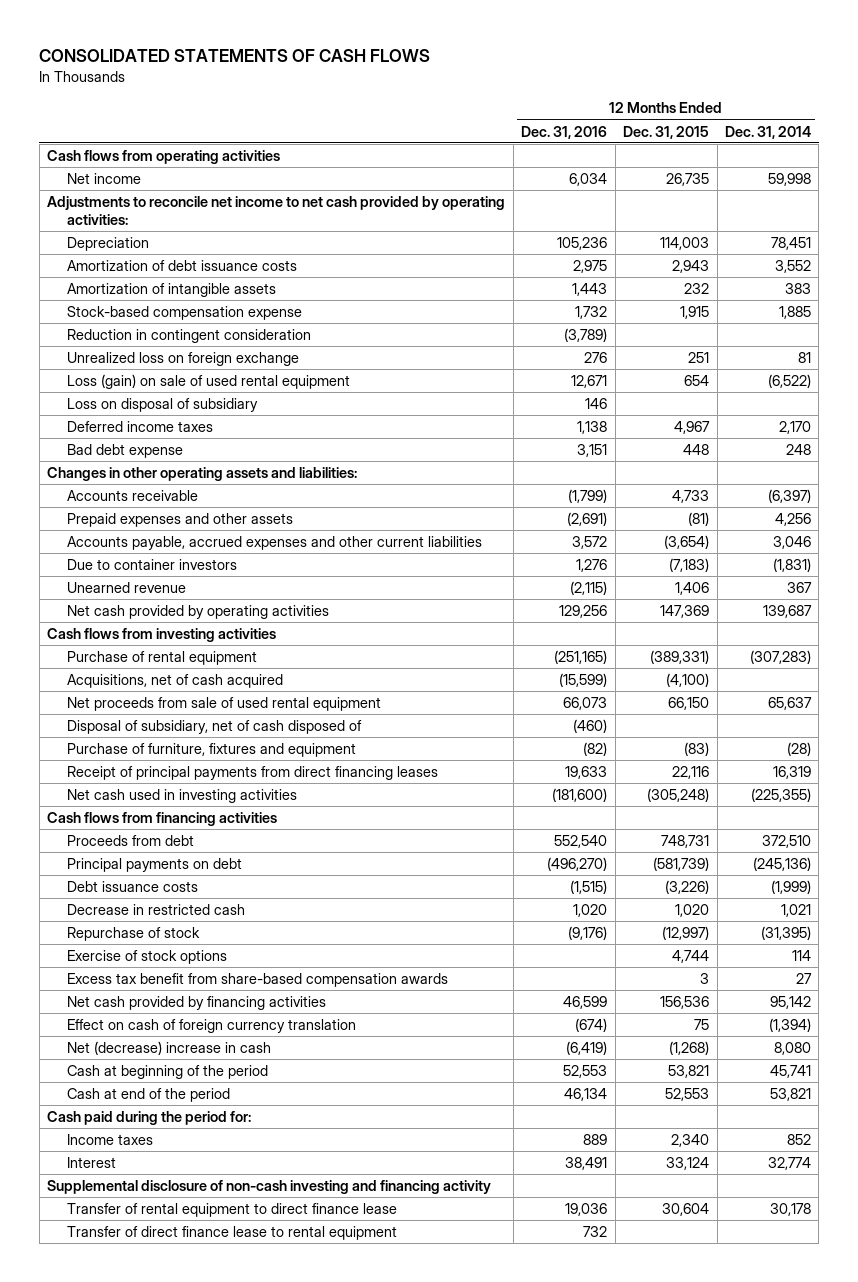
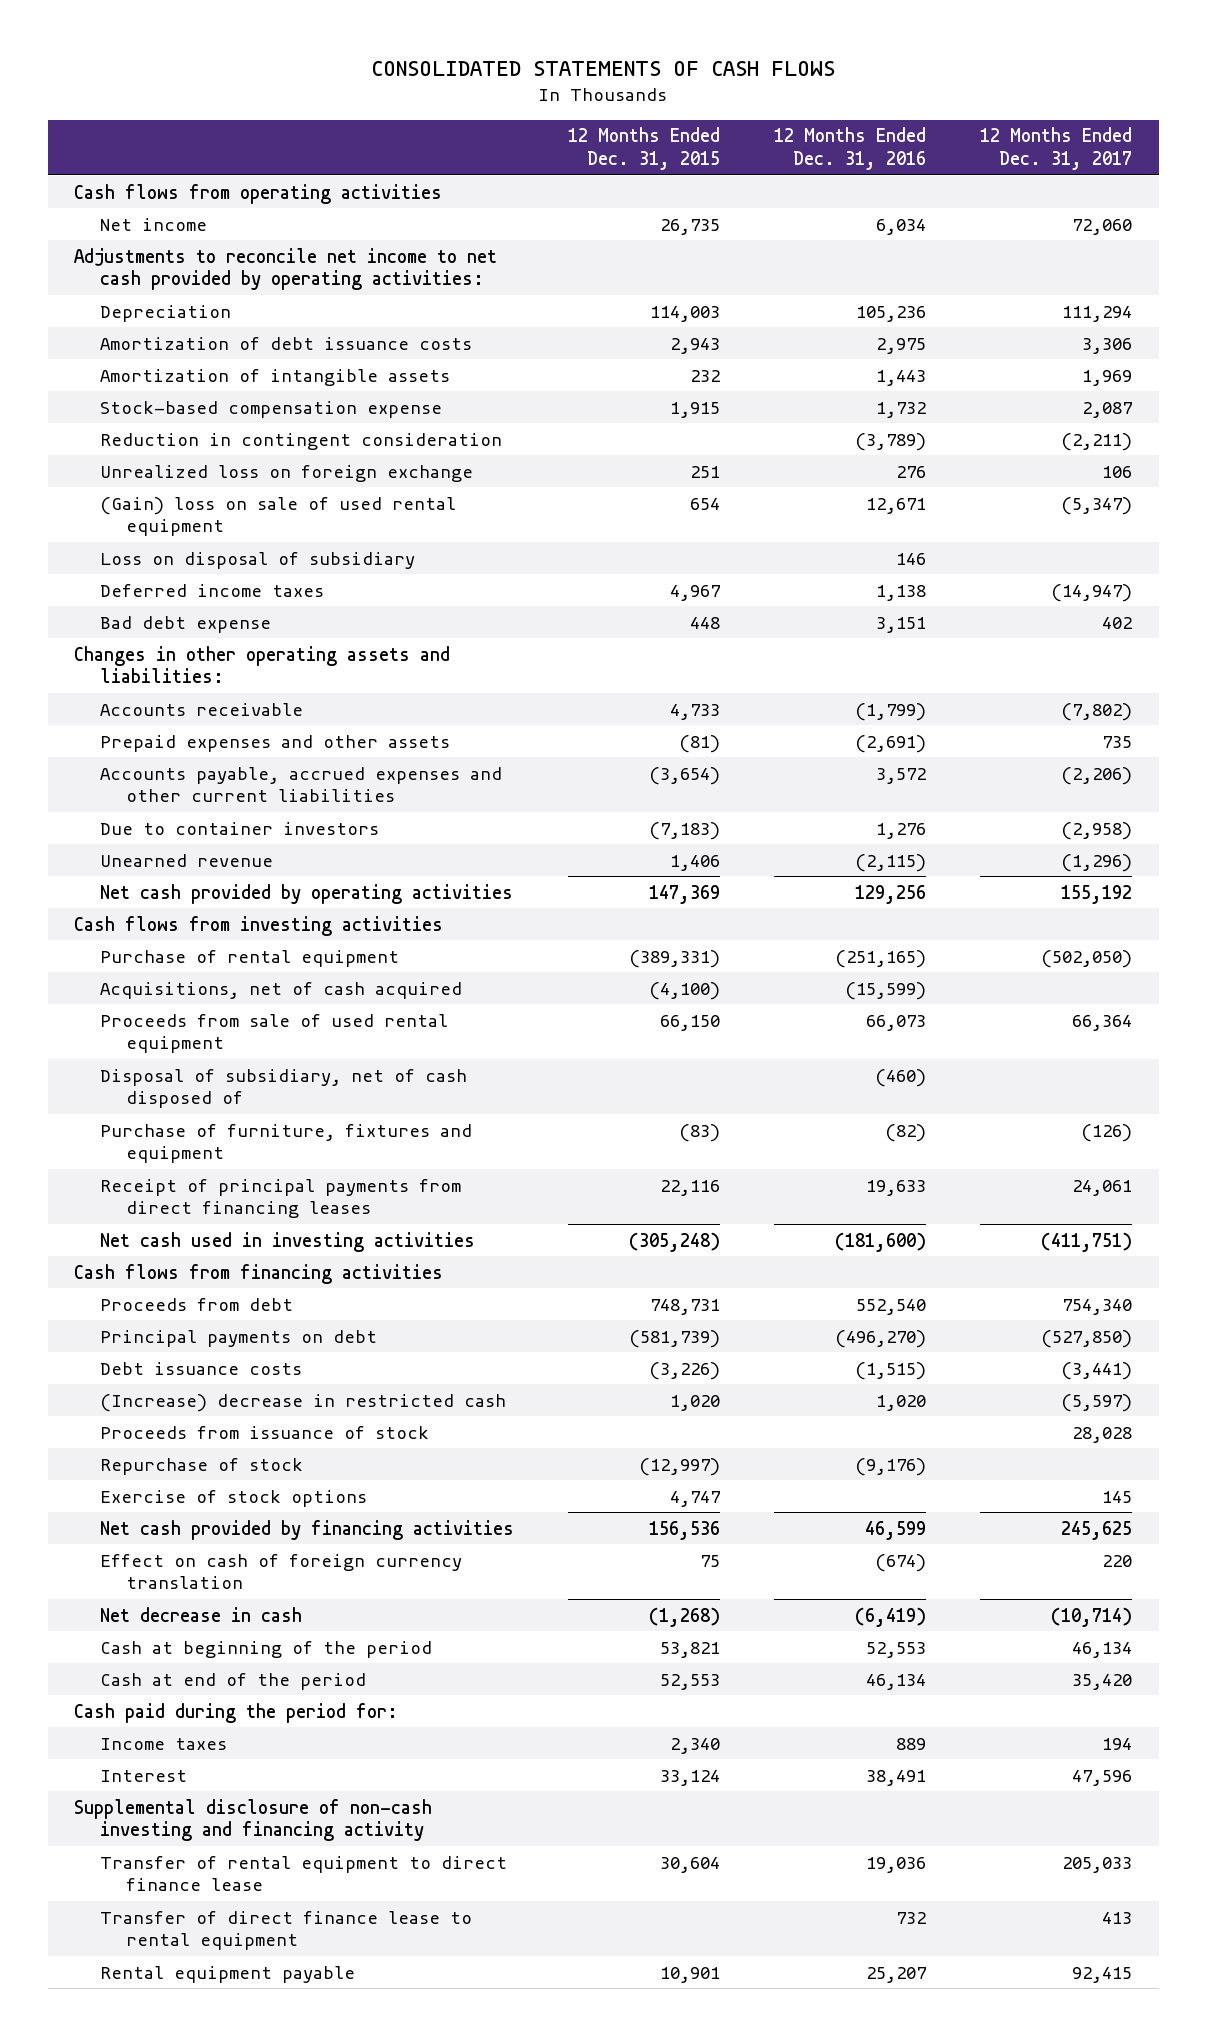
- | 12 Months Ended Dec. 31, 2016 | 12 Months Ended Dec. 31, 2015 | 12 Months Ended Dec. 31, 2014
+ | 12 Months Ended Dec. 31, 2015 | 12 Months Ended Dec. 31, 2016 | 12 Months Ended Dec. 31, 2017
- Loss (gain) on sale of used rental equipment | 12,671 | 654 | (6,522)
+ (Gain) loss on sale of used rental equipment | 654 | 12,671 | (5,347)
- Net proceeds from sale of used rental equipment | 66,073 | 66,150 | 65,637
+ Proceeds from sale of used rental equipment | 66,150 | 66,073 | 66,364
- Decrease in restricted cash | 1,020 | 1,020 | 1,021
+ (Increase) decrease in restricted cash | 1,020 | 1,020 | (5,597)
+ Proceeds from issuance of stock | | | 28,028
- Exercise of stock options | | 4,744 | 114
- Excess tax benefit from share-based compensation awards | | 3 | 27
+ Exercise of stock options | 4,747 | | 145
- Net (decrease) increase in cash | (6,419) | (1,268) | 8,080
+ Net decrease in cash | (1,268) | (6,419) | (10,714)
+ Rental equipment payable | 10,901 | 25,207 | 92,415

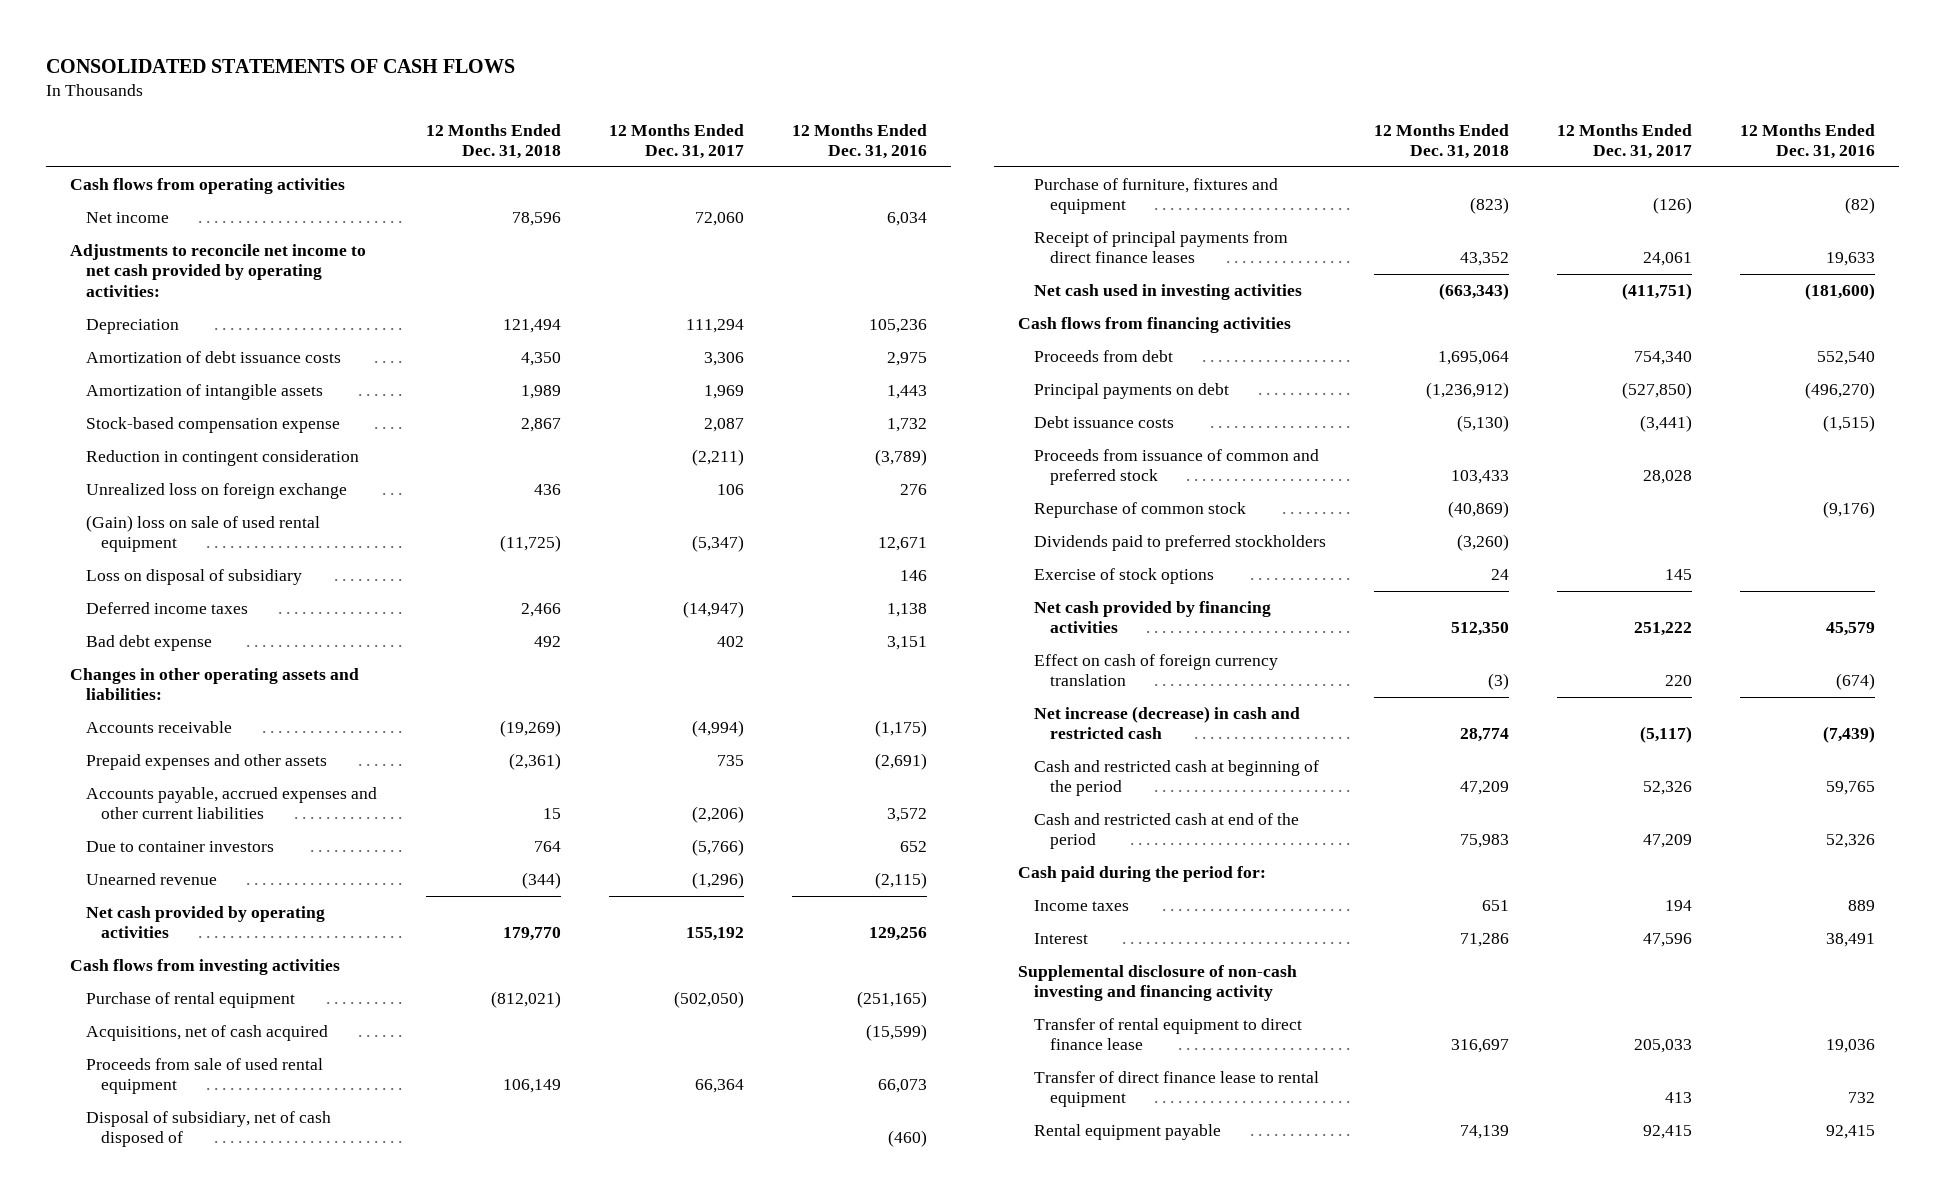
- | 12 Months Ended Dec. 31, 2015 | 12 Months Ended Dec. 31, 2016 | 12 Months Ended Dec. 31, 2017
+ | 12 Months Ended Dec. 31, 2018 | 12 Months Ended Dec. 31, 2017 | 12 Months Ended Dec. 31, 2016
- Accounts receivable | 4,733 | (1,799) | (7,802)
+ Accounts receivable | (19,269) | (4,994) | (1,175)
- Due to container investors | (7,183) | 1,276 | (2,958)
+ Due to container investors | 764 | (5,766) | 652
- Receipt of principal payments from direct financing leases | 22,116 | 19,633 | 24,061
+ Receipt of principal payments from direct finance leases | 43,352 | 24,061 | 19,633
- (Increase) decrease in restricted cash | 1,020 | 1,020 | (5,597)
- Proceeds from issuance of stock | | | 28,028
- Repurchase of stock | (12,997) | (9,176) |
+ Proceeds from issuance of common and preferred stock | 103,433 | 28,028 |
+ Repurchase of common stock | (40,869) | | (9,176)
+ Dividends paid to preferred stockholders | (3,260) | |
- Net cash provided by financing activities | 156,536 | 46,599 | 245,625
+ Net cash provided by financing activities | 512,350 | 251,222 | 45,579
- Net decrease in cash | (1,268) | (6,419) | (10,714)
- Cash at beginning of the period | 53,821 | 52,553 | 46,134
- Cash at end of the period | 52,553 | 46,134 | 35,420
+ Net increase (decrease) in cash and restricted cash | 28,774 | (5,117) | (7,439)
+ Cash and restricted cash at beginning of the period | 47,209 | 52,326 | 59,765
+ Cash and restricted cash at end of the period | 75,983 | 47,209 | 52,326
- Rental equipment payable | 10,901 | 25,207 | 92,415
+ Rental equipment payable | 74,139 | 92,415 | 92,415

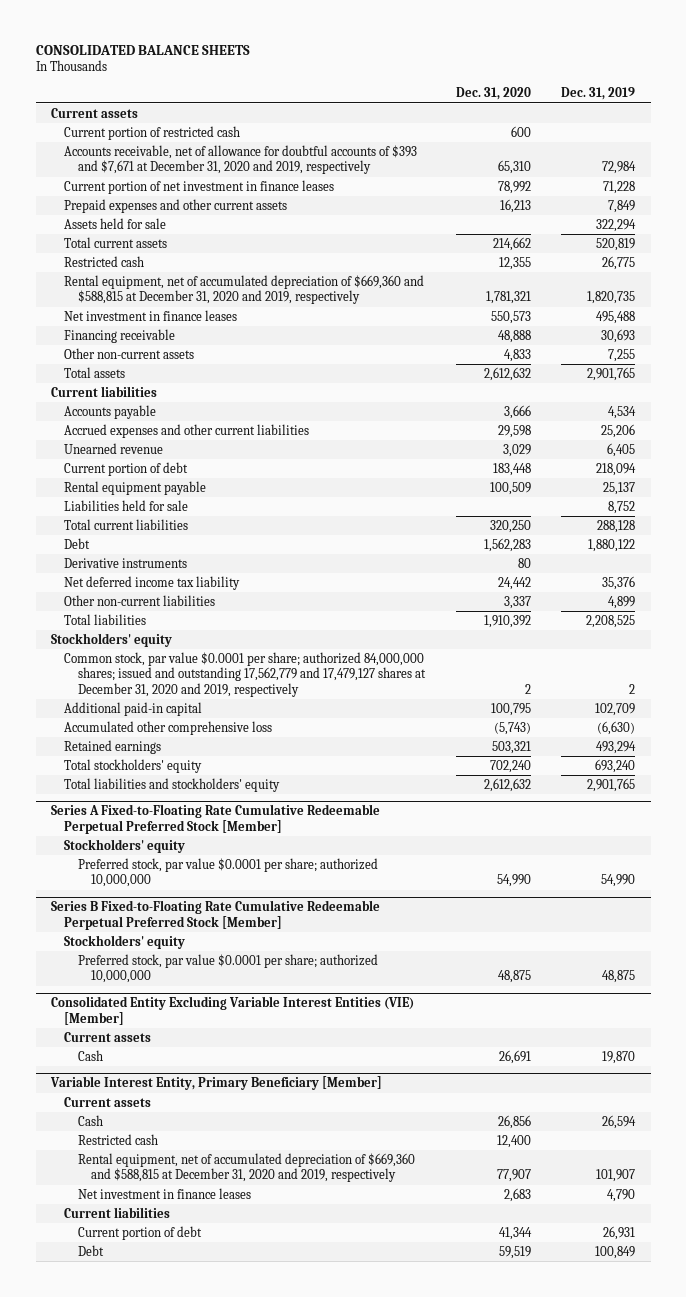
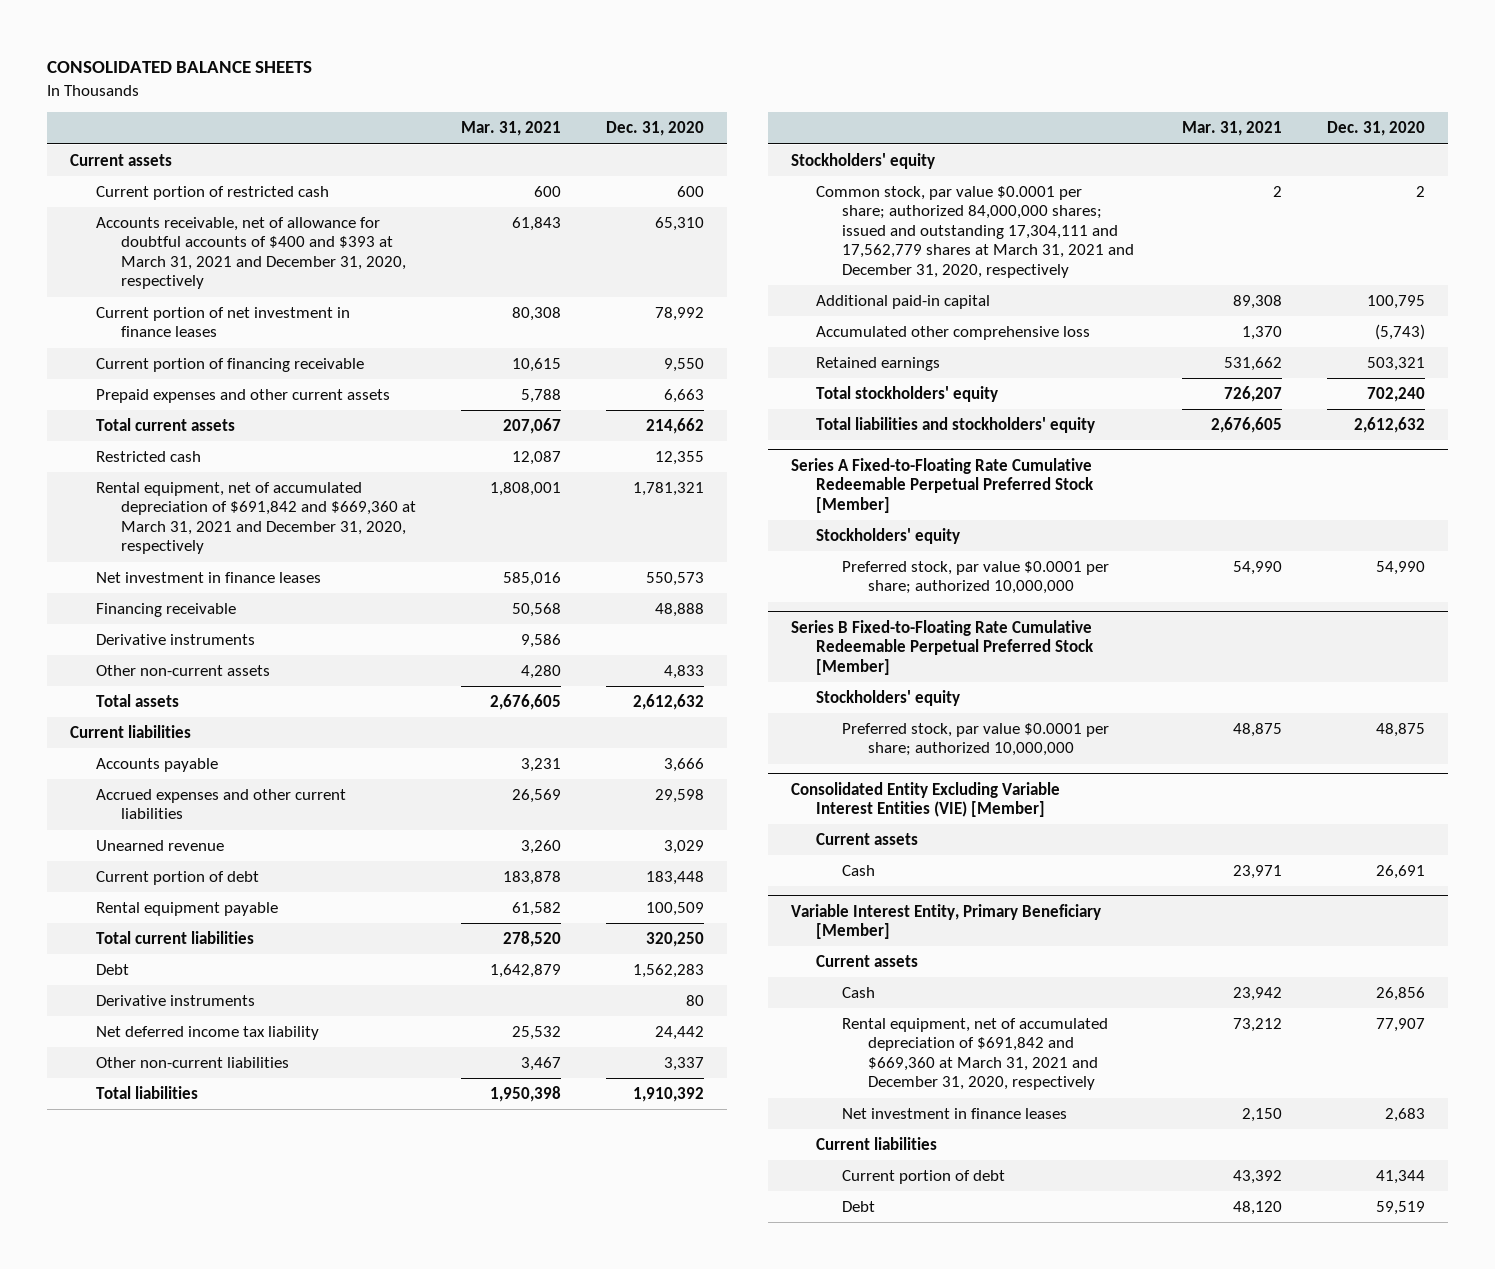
- | Dec. 31, 2020 | Dec. 31, 2019
+ | Mar. 31, 2021 | Dec. 31, 2020
- Accounts receivable, net of allowance for doubtful accounts of $393 and $7,671 at December 31, 2020 and 2019, respectively | 65,310 | 72,984
+ Accounts receivable, net of allowance for doubtful accounts of $400 and $393 at March 31, 2021 and December 31, 2020, respectively | 61,843 | 65,310
- Prepaid expenses and other current assets | 16,213 | 7,849
- Assets held for sale | | 322,294
+ Current portion of financing receivable | 10,615 | 9,550
+ Prepaid expenses and other current assets | 5,788 | 6,663
- Rental equipment, net of accumulated depreciation of $669,360 and $588,815 at December 31, 2020 and 2019, respectively | 1,781,321 | 1,820,735
+ Rental equipment, net of accumulated depreciation of $691,842 and $669,360 at March 31, 2021 and December 31, 2020, respectively | 1,808,001 | 1,781,321
+ Derivative instruments | 9,586 |
- Liabilities held for sale | | 8,752
- Common stock, par value $0.0001 per share; authorized 84,000,000 shares; issued and outstanding 17,562,779 and 17,479,127 shares at December 31, 2020 and 2019, respectively | 2 | 2
+ Common stock, par value $0.0001 per share; authorized 84,000,000 shares; issued and outstanding 17,304,111 and 17,562,779 shares at March 31, 2021 and December 31, 2020, respectively | 2 | 2
@ Variable Interest Entity, Primary Beneficiary [Member]
- Restricted cash | 12,400 |
- Rental equipment, net of accumulated depreciation of $669,360 and $588,815 at December 31, 2020 and 2019, respectively | 77,907 | 101,907
+ Rental equipment, net of accumulated depreciation of $691,842 and $669,360 at March 31, 2021 and December 31, 2020, respectively | 73,212 | 77,907

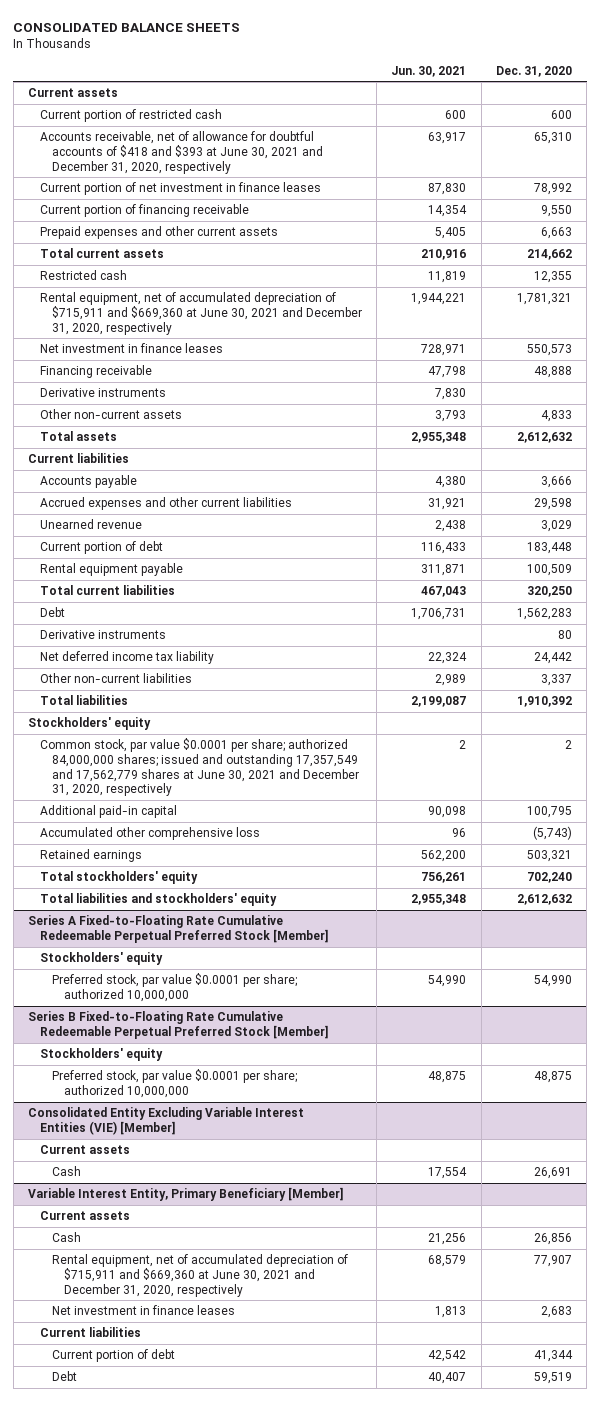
- | Mar. 31, 2021 | Dec. 31, 2020
+ | Jun. 30, 2021 | Dec. 31, 2020
- Accounts receivable, net of allowance for doubtful accounts of $400 and $393 at March 31, 2021 and December 31, 2020, respectively | 61,843 | 65,310
+ Accounts receivable, net of allowance for doubtful accounts of $418 and $393 at June 30, 2021 and December 31, 2020, respectively | 63,917 | 65,310
- Rental equipment, net of accumulated depreciation of $691,842 and $669,360 at March 31, 2021 and December 31, 2020, respectively | 1,808,001 | 1,781,321
+ Rental equipment, net of accumulated depreciation of $715,911 and $669,360 at June 30, 2021 and December 31, 2020, respectively | 1,944,221 | 1,781,321
- Common stock, par value $0.0001 per share; authorized 84,000,000 shares; issued and outstanding 17,304,111 and 17,562,779 shares at March 31, 2021 and December 31, 2020, respectively | 2 | 2
+ Common stock, par value $0.0001 per share; authorized 84,000,000 shares; issued and outstanding 17,357,549 and 17,562,779 shares at June 30, 2021 and December 31, 2020, respectively | 2 | 2
@ Variable Interest Entity, Primary Beneficiary [Member]
- Rental equipment, net of accumulated depreciation of $691,842 and $669,360 at March 31, 2021 and December 31, 2020, respectively | 73,212 | 77,907
+ Rental equipment, net of accumulated depreciation of $715,911 and $669,360 at June 30, 2021 and December 31, 2020, respectively | 68,579 | 77,907

